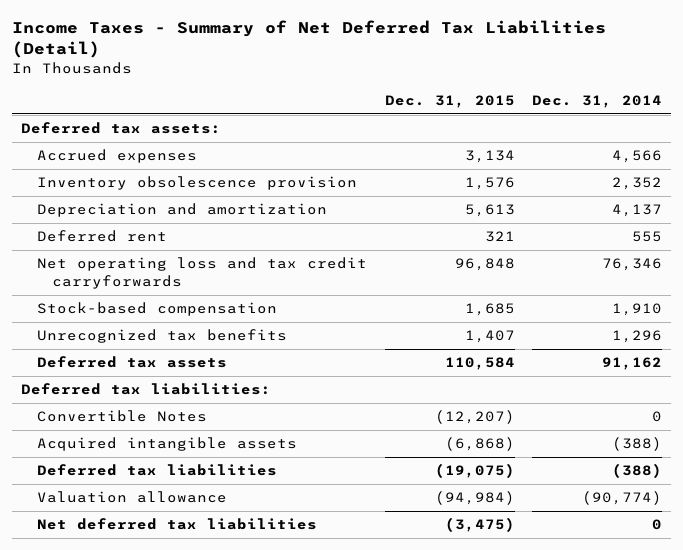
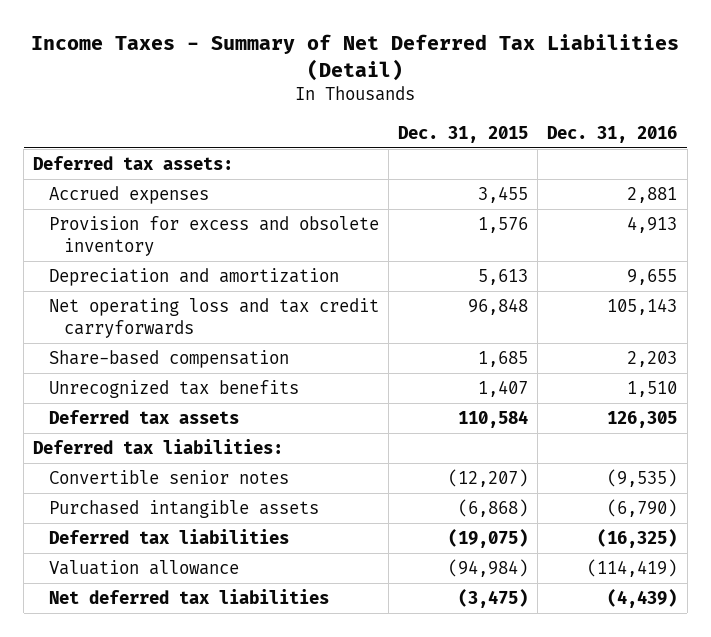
- | Dec. 31, 2015 | Dec. 31, 2014
+ | Dec. 31, 2015 | Dec. 31, 2016
- Accrued expenses | 3,134 | 4,566
- Inventory obsolescence provision | 1,576 | 2,352
+ Accrued expenses | 3,455 | 2,881
+ Provision for excess and obsolete inventory | 1,576 | 4,913
- Deferred rent | 321 | 555
- Stock-based compensation | 1,685 | 1,910
+ Share-based compensation | 1,685 | 2,203
- Convertible Notes | (12,207) | 0
- Acquired intangible assets | (6,868) | (388)
+ Convertible senior notes | (12,207) | (9,535)
+ Purchased intangible assets | (6,868) | (6,790)

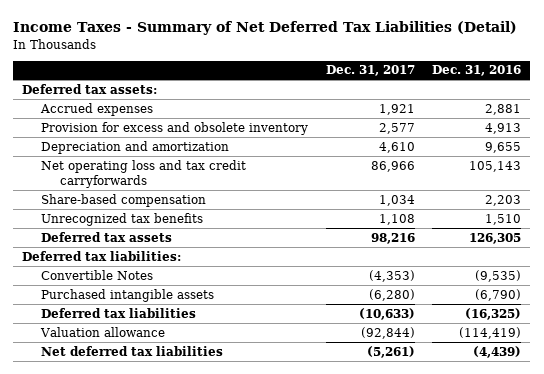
- | Dec. 31, 2015 | Dec. 31, 2016
+ | Dec. 31, 2017 | Dec. 31, 2016
- Convertible senior notes | (12,207) | (9,535)
+ Convertible Notes | (4,353) | (9,535)

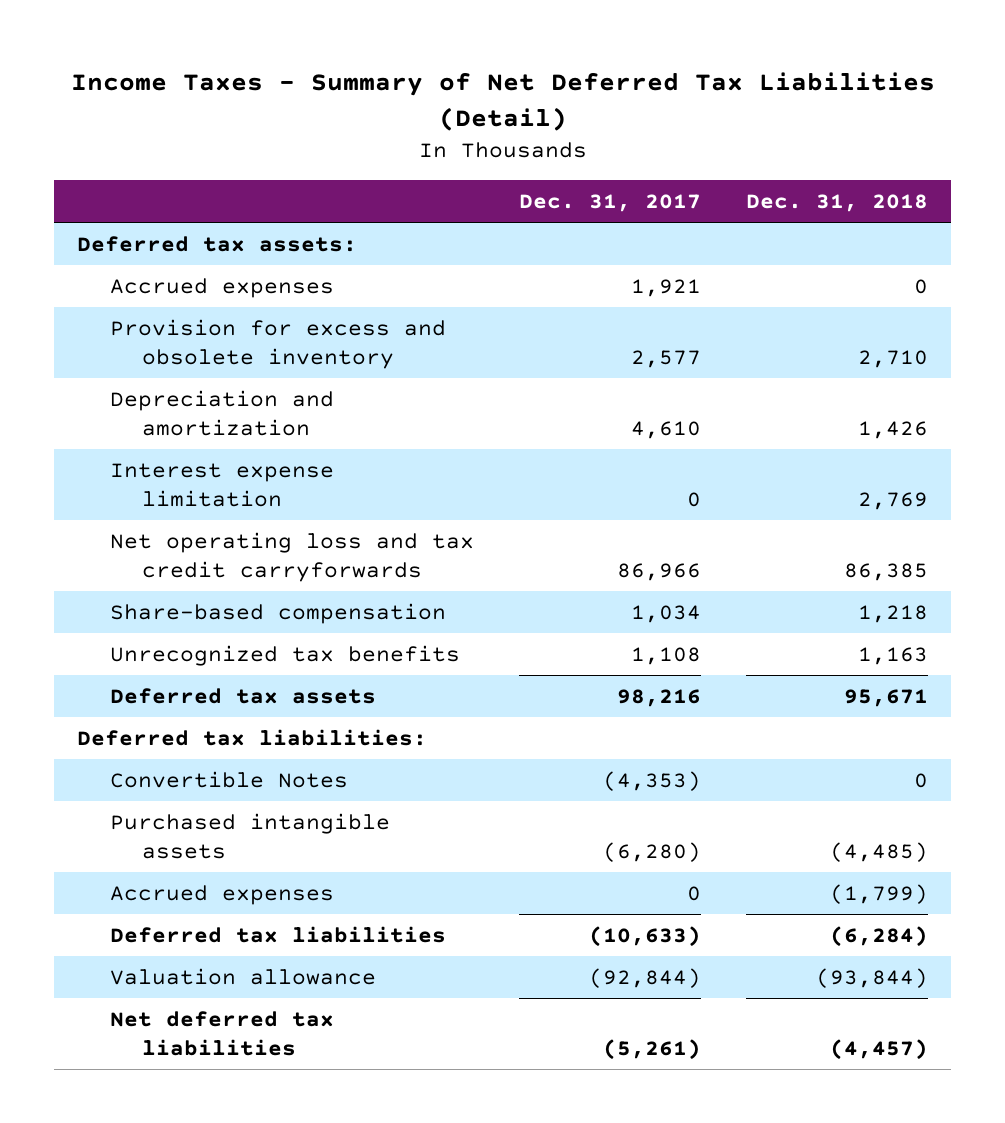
- | Dec. 31, 2017 | Dec. 31, 2016
+ | Dec. 31, 2017 | Dec. 31, 2018
+ Interest expense limitation | 0 | 2,769
+ Accrued expenses | 0 | (1,799)

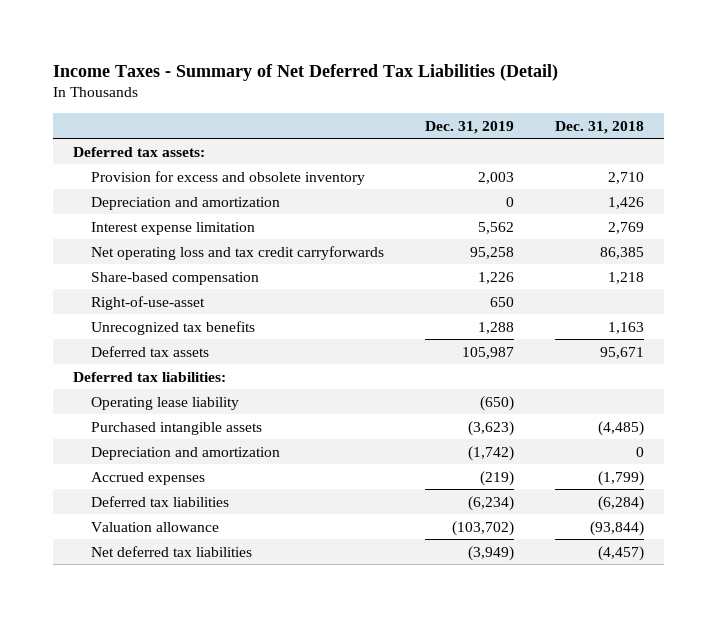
- | Dec. 31, 2017 | Dec. 31, 2018
+ | Dec. 31, 2019 | Dec. 31, 2018
- Accrued expenses | 1,921 | 0
+ Right-of-use-asset | 650 |
- Convertible Notes | (4,353) | 0
+ Operating lease liability | (650) |
+ Depreciation and amortization | (1,742) | 0

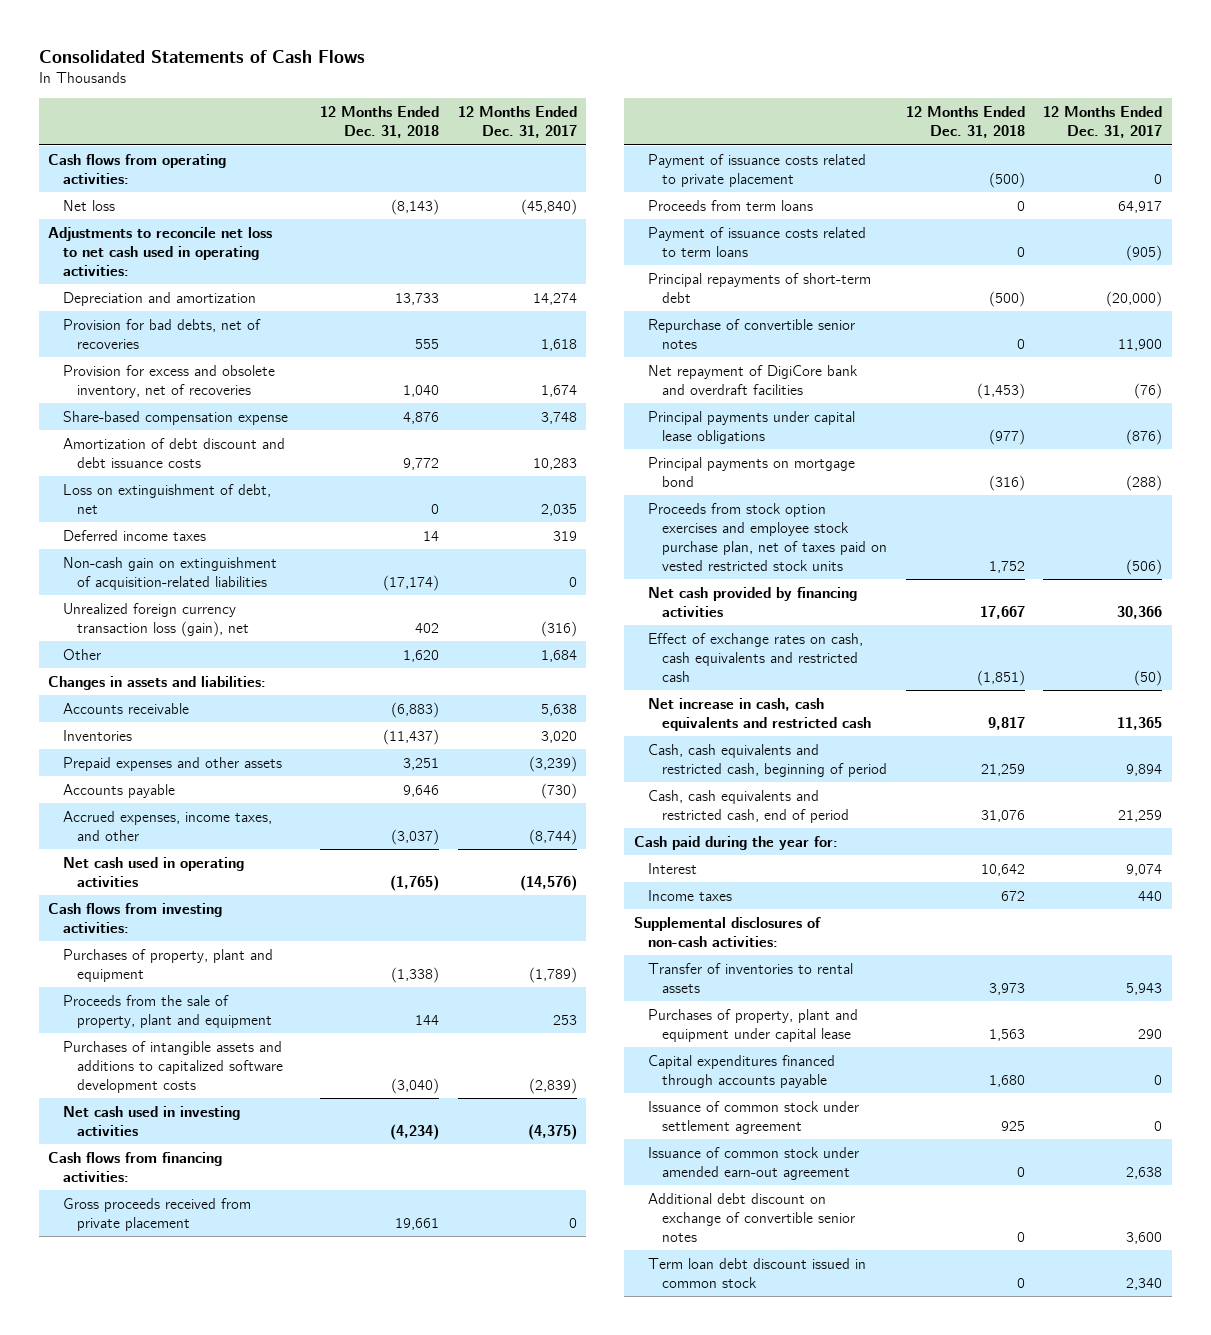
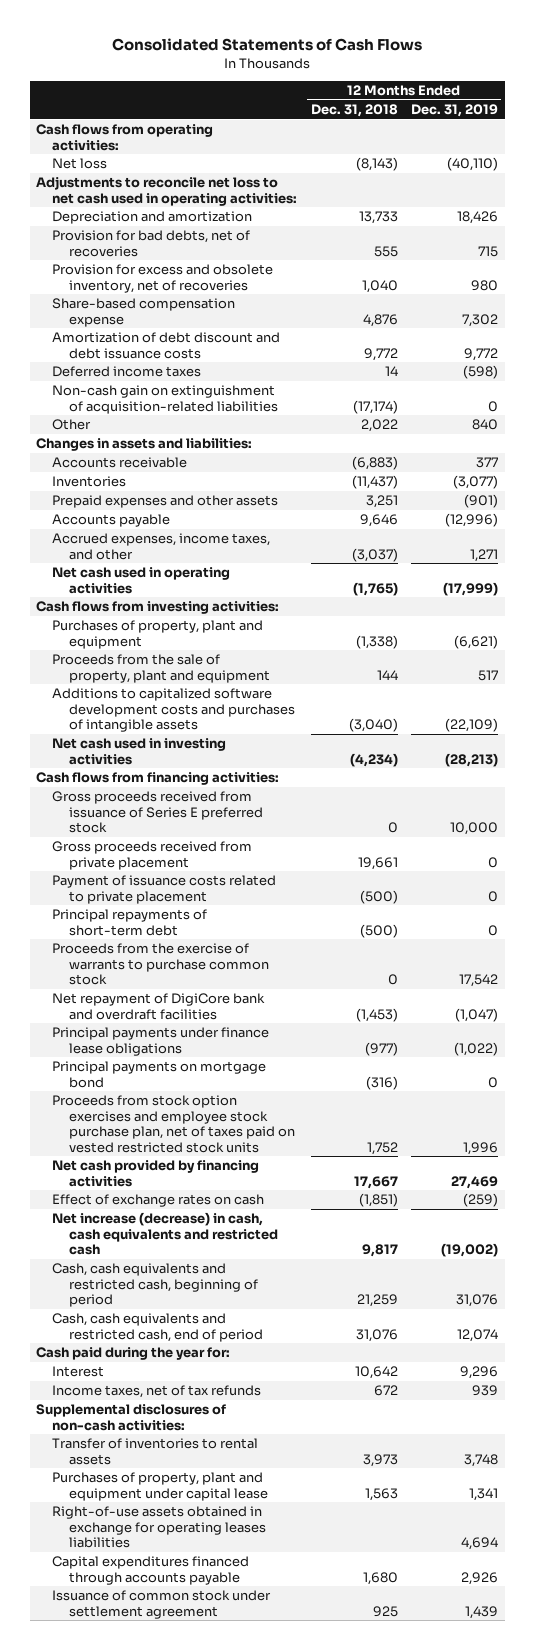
- | 12 Months Ended Dec. 31, 2018 | 12 Months Ended Dec. 31, 2017
+ | 12 Months Ended Dec. 31, 2018 | 12 Months Ended Dec. 31, 2019
- Loss on extinguishment of debt, net | 0 | 2,035
- Unrealized foreign currency transaction loss (gain), net | 402 | (316)
- Other | 1,620 | 1,684
+ Other | 2,022 | 840
- Purchases of intangible assets and additions to capitalized software development costs | (3,040) | (2,839)
+ Additions to capitalized software development costs and purchases of intangible assets | (3,040) | (22,109)
+ Gross proceeds received from issuance of Series E preferred stock | 0 | 10,000
- Proceeds from term loans | 0 | 64,917
- Payment of issuance costs related to term loans | 0 | (905)
- Repurchase of convertible senior notes | 0 | 11,900
+ Proceeds from the exercise of warrants to purchase common stock | 0 | 17,542
- Principal payments under capital lease obligations | (977) | (876)
+ Principal payments under finance lease obligations | (977) | (1,022)
- Effect of exchange rates on cash, cash equivalents and restricted cash | (1,851) | (50)
- Net increase in cash, cash equivalents and restricted cash | 9,817 | 11,365
+ Effect of exchange rates on cash | (1,851) | (259)
+ Net increase (decrease) in cash, cash equivalents and restricted cash | 9,817 | (19,002)
- Income taxes | 672 | 440
+ Income taxes, net of tax refunds | 672 | 939
+ Right-of-use assets obtained in exchange for operating leases liabilities | | 4,694
- Issuance of common stock under amended earn-out agreement | 0 | 2,638
- Additional debt discount on exchange of convertible senior notes | 0 | 3,600
- Term loan debt discount issued in common stock | 0 | 2,340

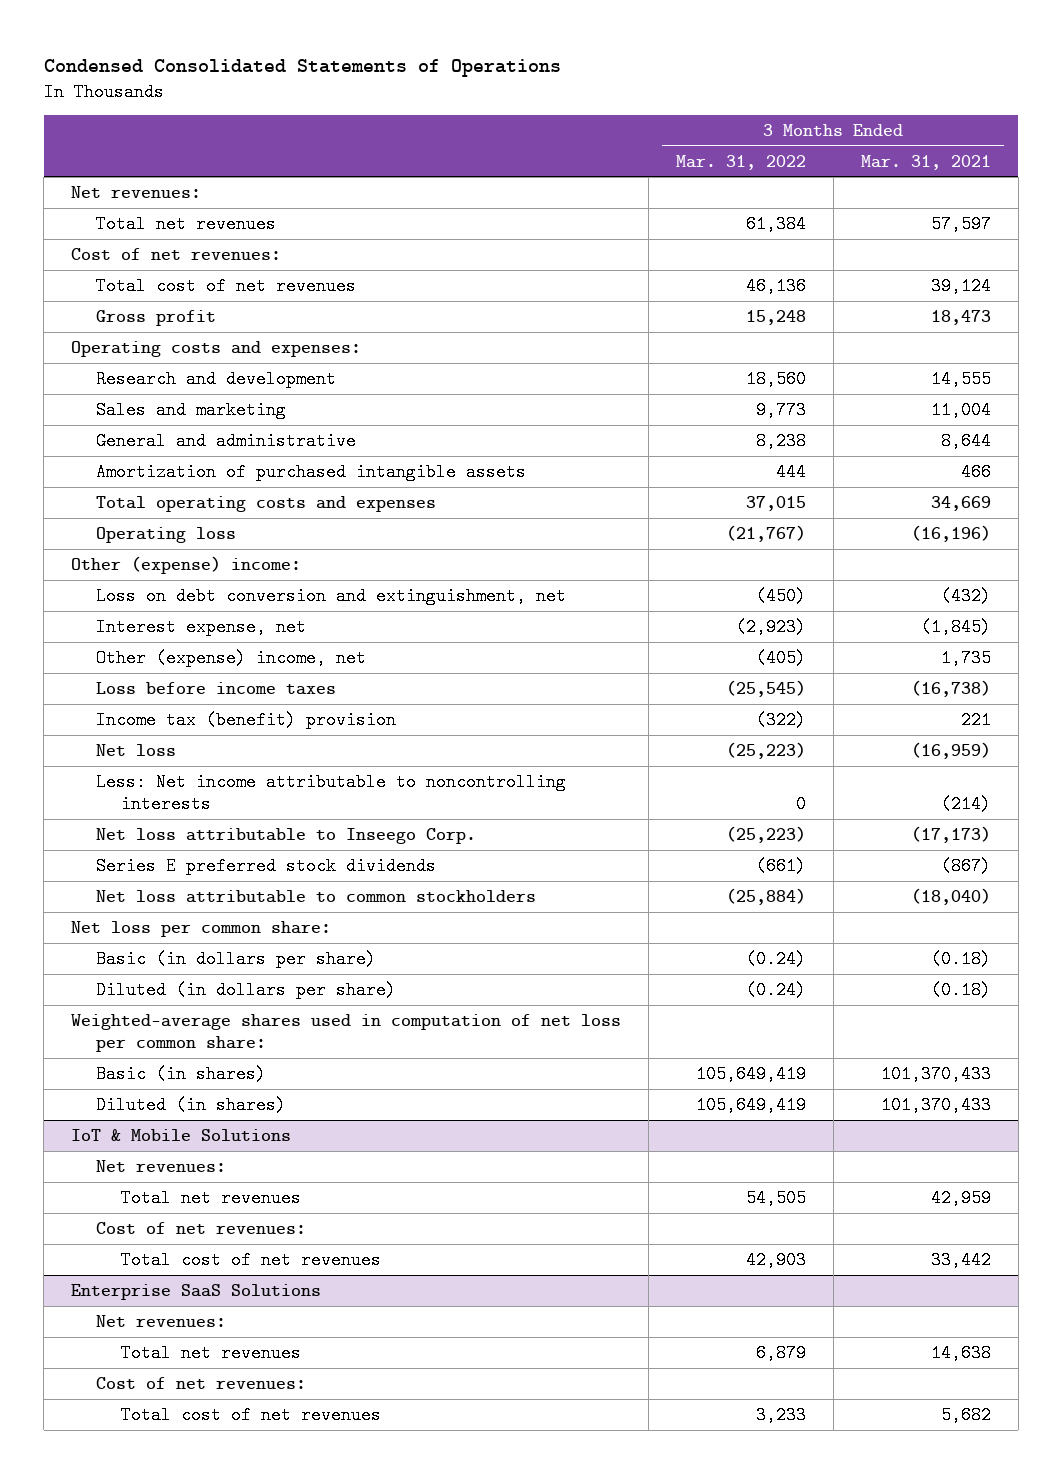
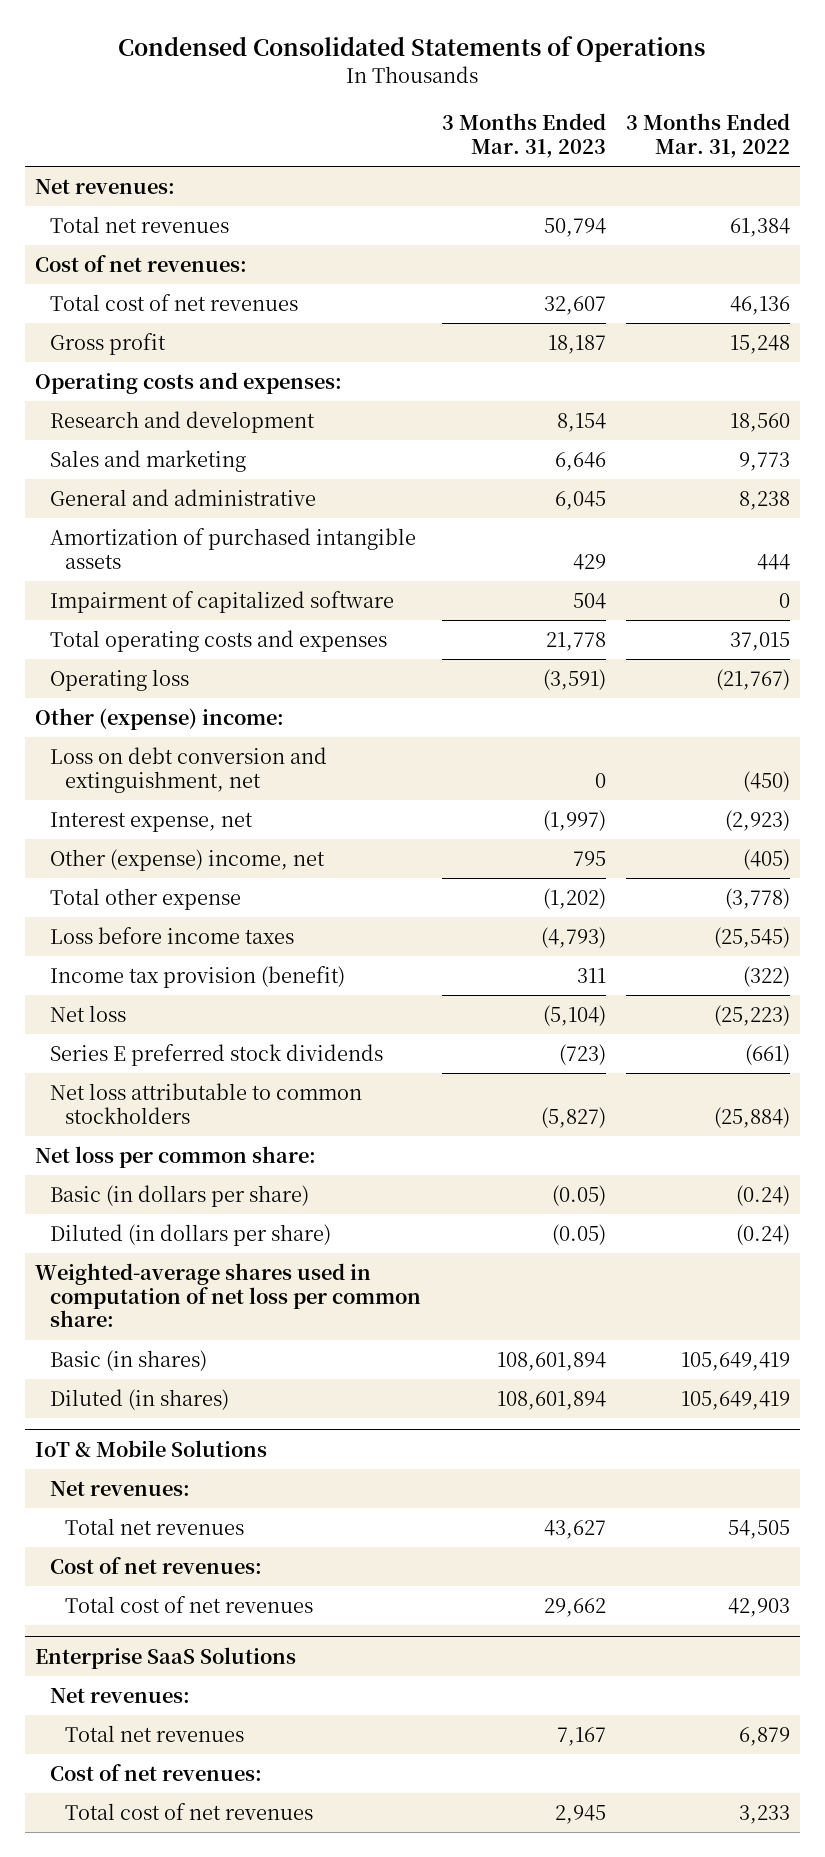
- | 3 Months Ended Mar. 31, 2022 | 3 Months Ended Mar. 31, 2021
+ | 3 Months Ended Mar. 31, 2023 | 3 Months Ended Mar. 31, 2022
+ Impairment of capitalized software | 504 | 0
+ Total other expense | (1,202) | (3,778)
- Income tax (benefit) provision | (322) | 221
+ Income tax provision (benefit) | 311 | (322)
- Less: Net income attributable to noncontrolling interests | 0 | (214)
- Net loss attributable to Inseego Corp. | (25,223) | (17,173)

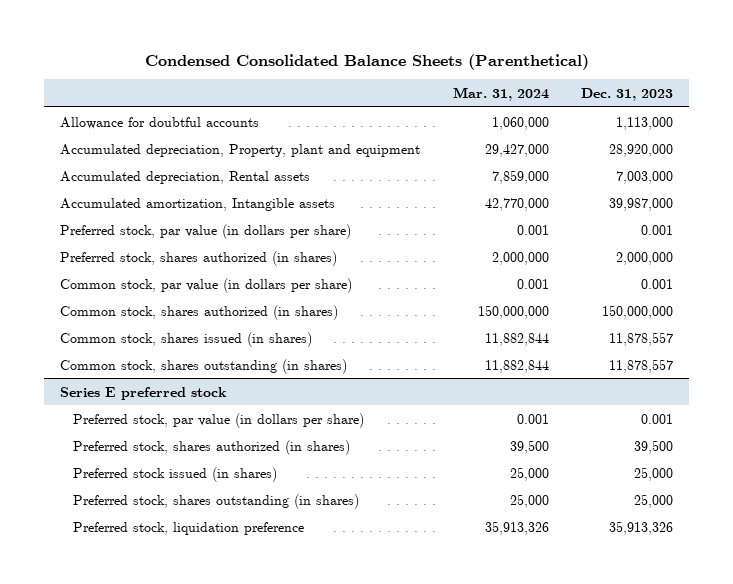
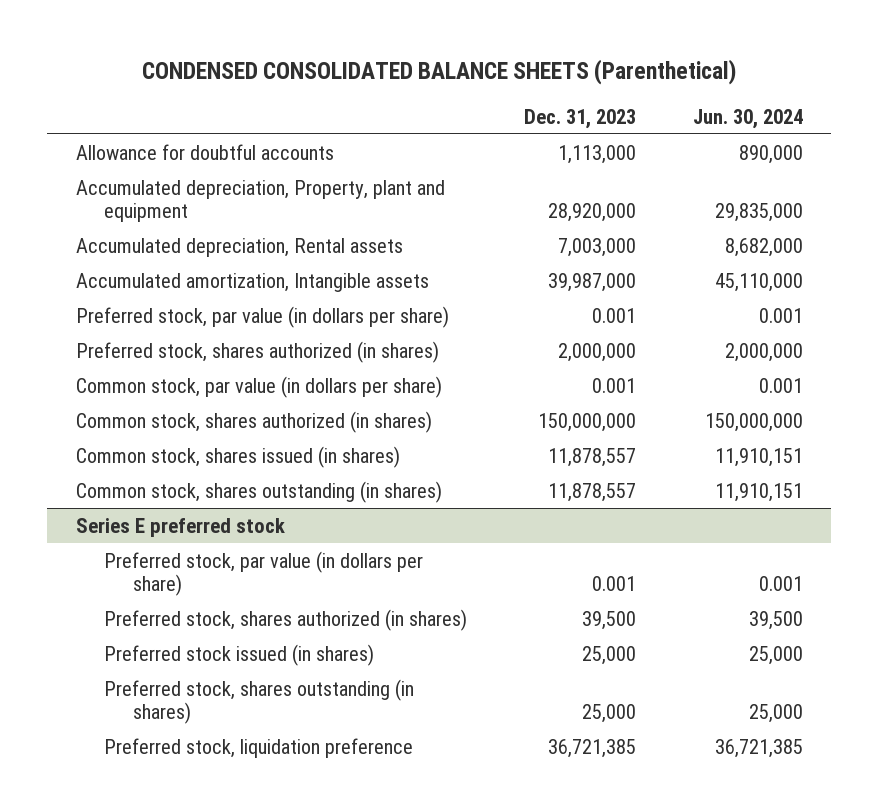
- Condensed Consolidated Balance Sheets (Parenthetical)
+ CONDENSED CONSOLIDATED BALANCE SHEETS (Parenthetical)
- | Mar. 31, 2024 | Dec. 31, 2023
+ | Dec. 31, 2023 | Jun. 30, 2024
@ Series E preferred stock
- Preferred stock, liquidation preference | 35,913,326 | 35,913,326
+ Preferred stock, liquidation preference | 36,721,385 | 36,721,385

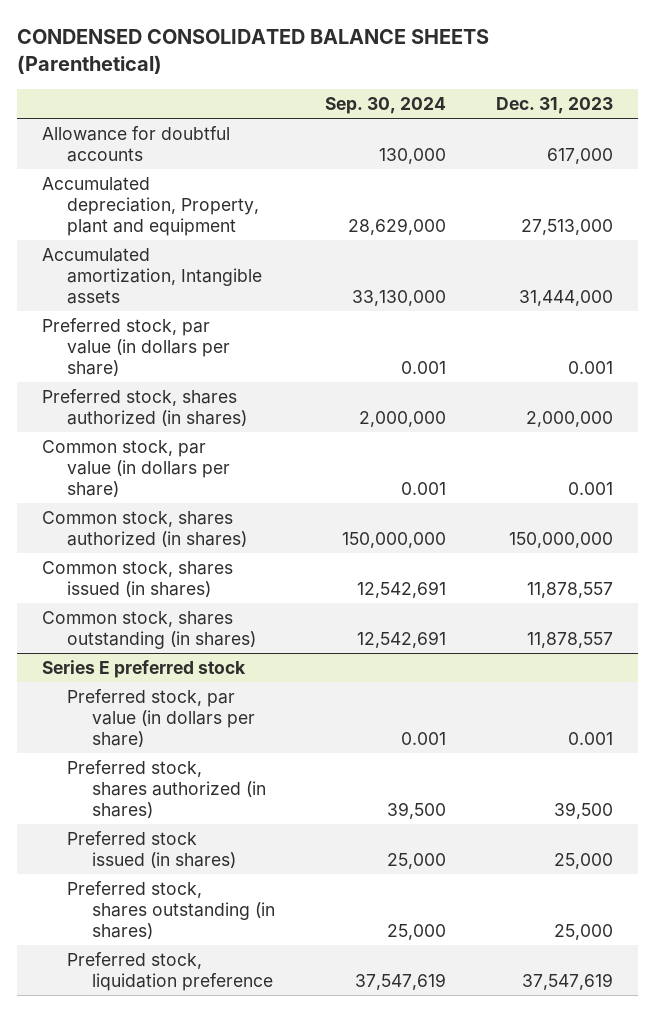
- | Dec. 31, 2023 | Jun. 30, 2024
+ | Sep. 30, 2024 | Dec. 31, 2023
- Allowance for doubtful accounts | 1,113,000 | 890,000
- Accumulated depreciation, Property, plant and equipment | 28,920,000 | 29,835,000
- Accumulated depreciation, Rental assets | 7,003,000 | 8,682,000
- Accumulated amortization, Intangible assets | 39,987,000 | 45,110,000
+ Allowance for doubtful accounts | 130,000 | 617,000
+ Accumulated depreciation, Property, plant and equipment | 28,629,000 | 27,513,000
+ Accumulated amortization, Intangible assets | 33,130,000 | 31,444,000
@ Series E preferred stock
- Preferred stock, liquidation preference | 36,721,385 | 36,721,385
+ Preferred stock, liquidation preference | 37,547,619 | 37,547,619

